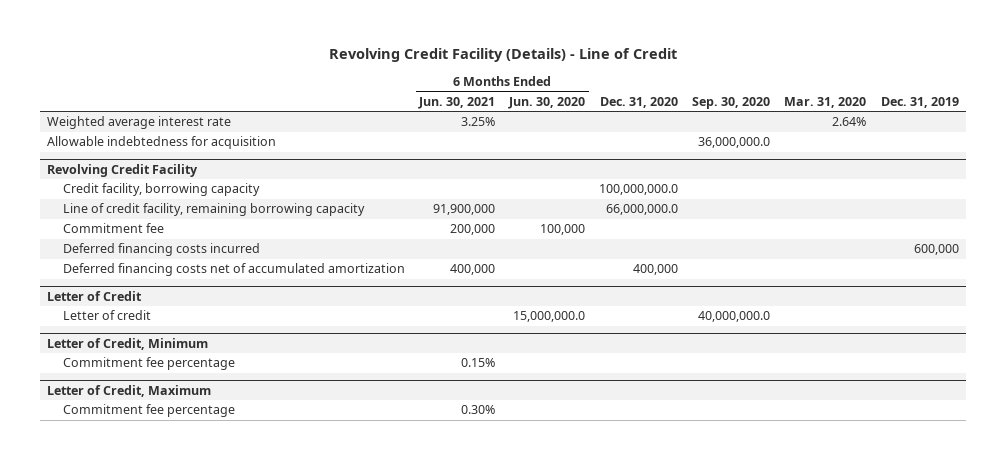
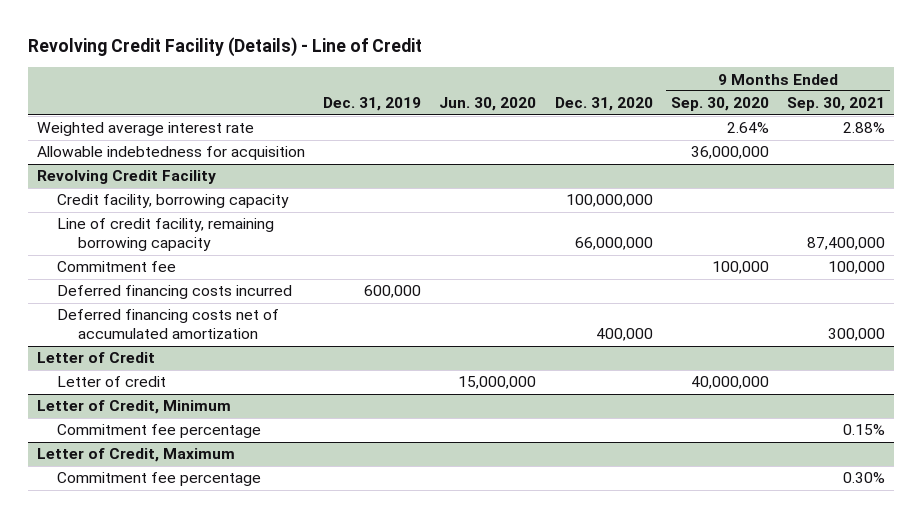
- | 6 Months Ended Jun. 30, 2021 | 6 Months Ended Jun. 30, 2020 | Dec. 31, 2020 | Sep. 30, 2020 | Mar. 31, 2020 | Dec. 31, 2019
+ | Dec. 31, 2019 | Jun. 30, 2020 | Dec. 31, 2020 | 9 Months Ended Sep. 30, 2020 | 9 Months Ended Sep. 30, 2021
@ Revolving Credit Facility
- Credit facility, borrowing capacity | | | 100,000,000.0 | | |
- Line of credit facility, remaining borrowing capacity | 91,900,000 | | 66,000,000.0 | | |
+ Credit facility, borrowing capacity | | | 100,000,000 | |
+ Line of credit facility, remaining borrowing capacity | | | 66,000,000 | | 87,400,000

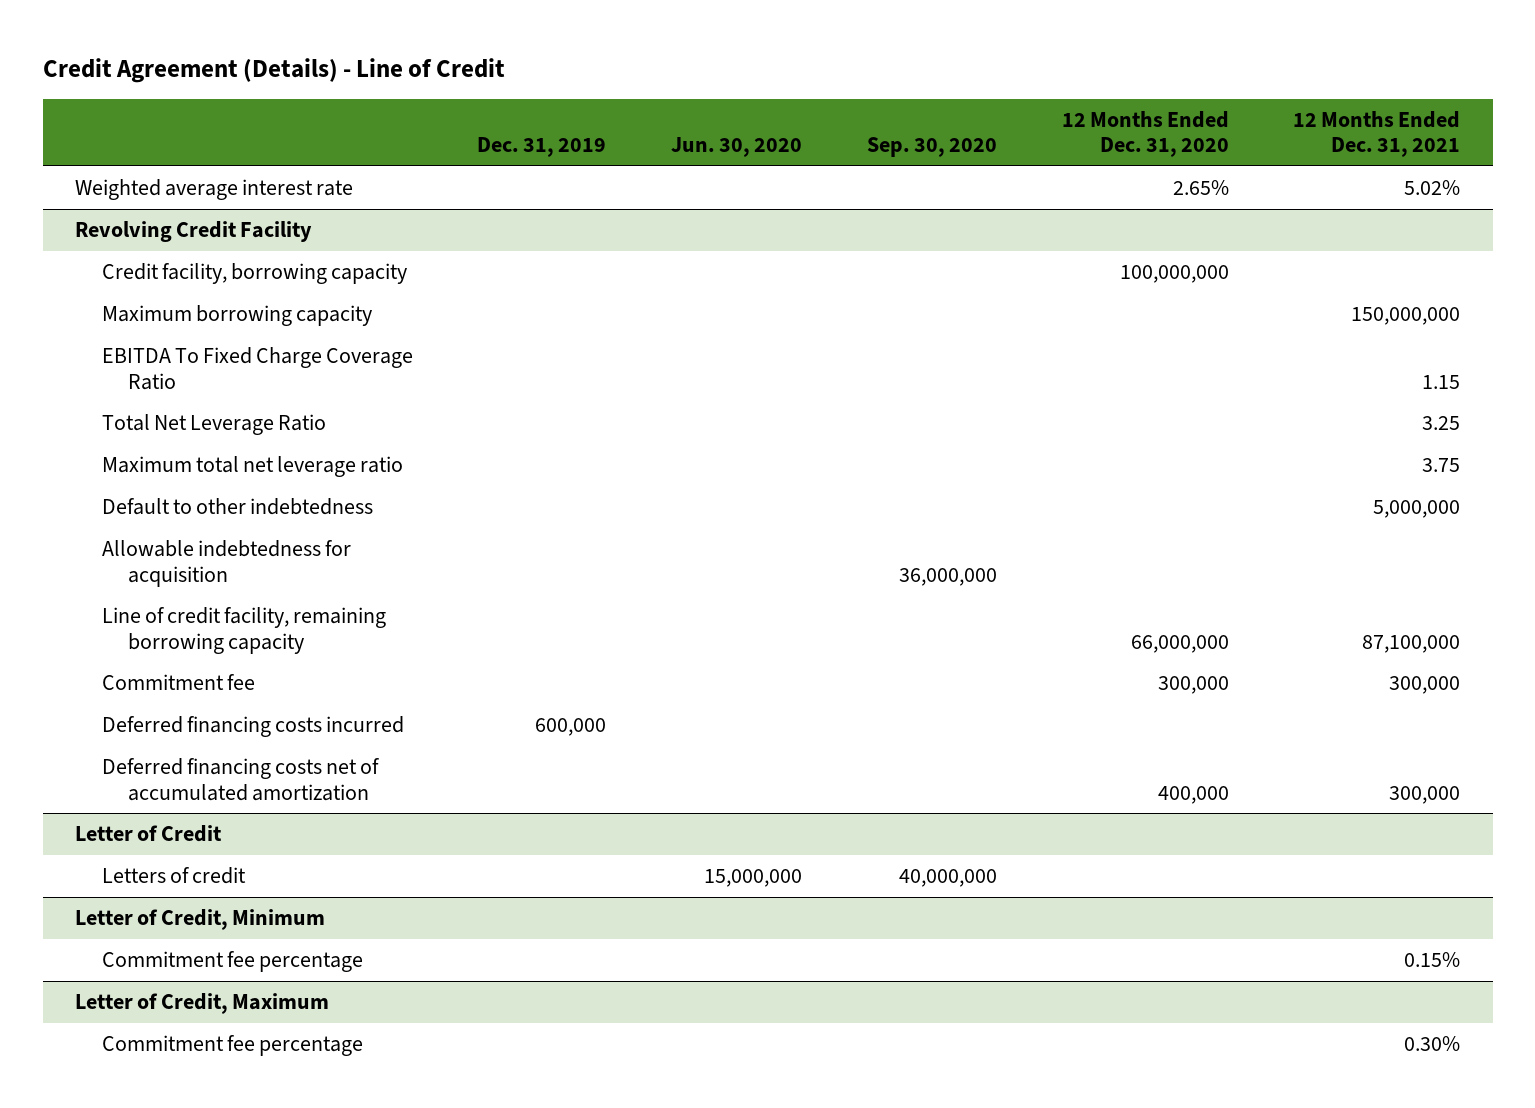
- Revolving Credit Facility (Details) - Line of Credit
+ Credit Agreement (Details) - Line of Credit
- | Dec. 31, 2019 | Jun. 30, 2020 | Dec. 31, 2020 | 9 Months Ended Sep. 30, 2020 | 9 Months Ended Sep. 30, 2021
+ | Dec. 31, 2019 | Jun. 30, 2020 | Sep. 30, 2020 | 12 Months Ended Dec. 31, 2020 | 12 Months Ended Dec. 31, 2021
- Allowable indebtedness for acquisition | | | | 36,000,000 |
@ Revolving Credit Facility
+ Maximum borrowing capacity | | | | | 150,000,000
+ EBITDA To Fixed Charge Coverage Ratio | | | | | 1.15
+ Total Net Leverage Ratio | | | | | 3.25
+ Maximum total net leverage ratio | | | | | 3.75
+ Default to other indebtedness | | | | | 5,000,000
+ Allowable indebtedness for acquisition | | | 36,000,000 | |
@ Letter of Credit
- Letter of credit | | 15,000,000 | | 40,000,000 |
+ Letters of credit | | 15,000,000 | 40,000,000 | |

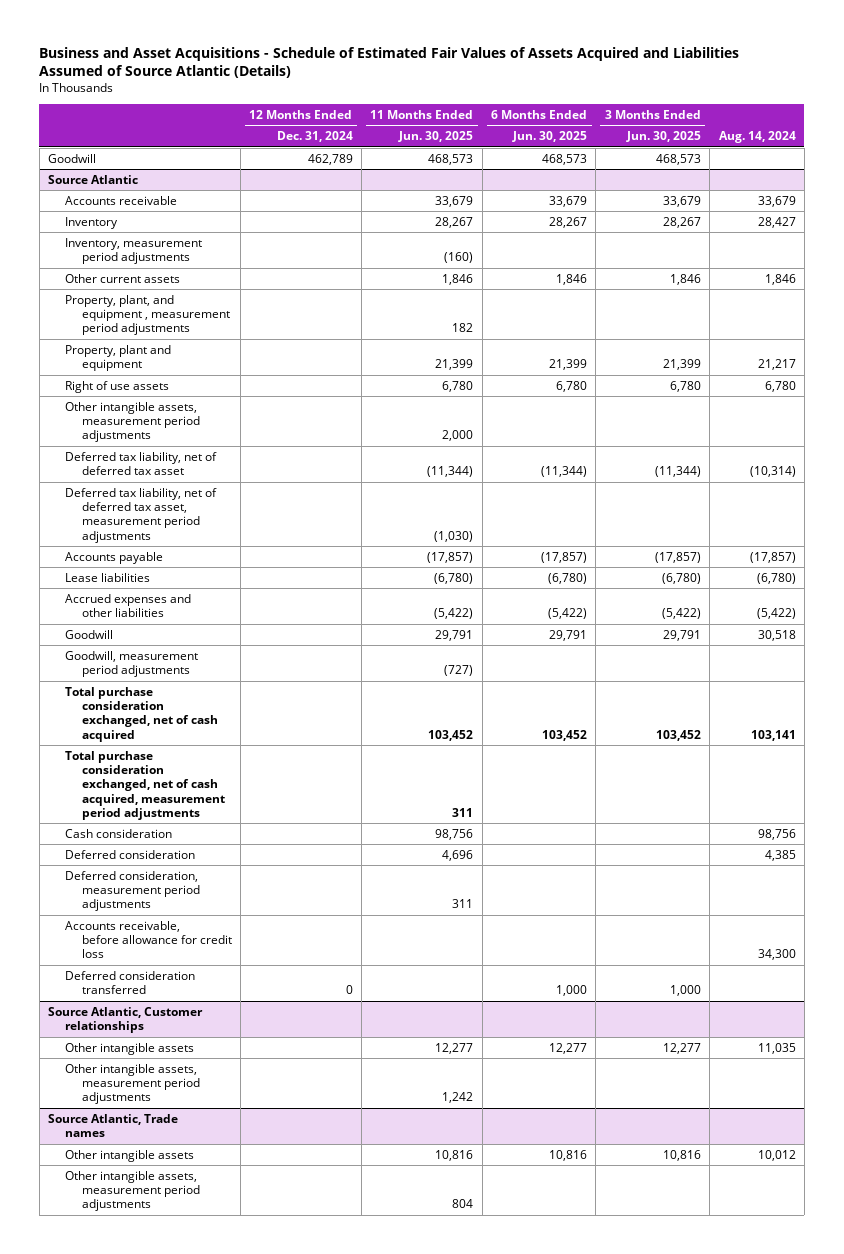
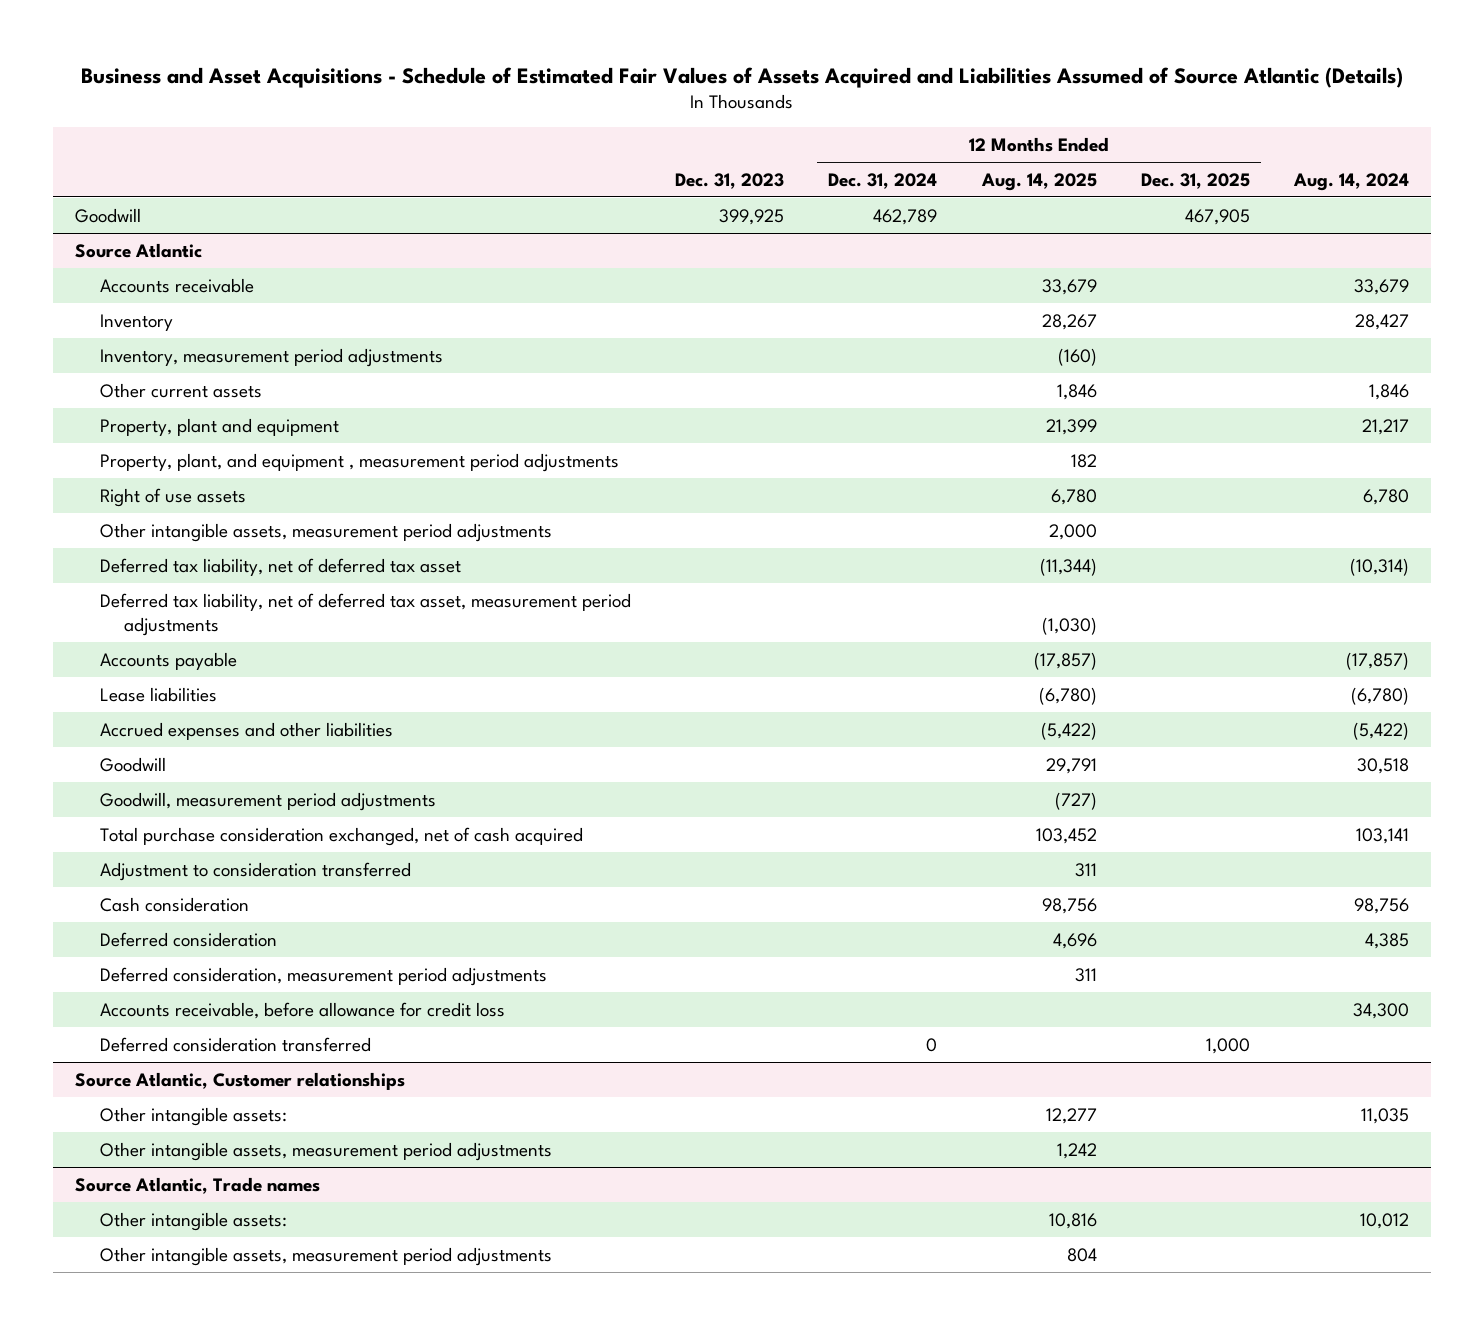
- | 12 Months Ended Dec. 31, 2024 | 11 Months Ended Jun. 30, 2025 | 6 Months Ended Jun. 30, 2025 | 3 Months Ended Jun. 30, 2025 | Aug. 14, 2024
+ | Dec. 31, 2023 | 12 Months Ended Dec. 31, 2024 | 12 Months Ended Aug. 14, 2025 | 12 Months Ended Dec. 31, 2025 | Aug. 14, 2024
@ Source Atlantic
moved down: Property, plant, and equipment , measurement period adjustments | | | 182 | |
- Total purchase consideration exchanged, net of cash acquired, measurement period adjustments | | 311 | | |
+ Adjustment to consideration transferred | | | 311 | |
@ Source Atlantic, Customer relationships
- Other intangible assets | | 12,277 | 12,277 | 12,277 | 11,035
+ Other intangible assets: | | | 12,277 | | 11,035
@ Source Atlantic, Trade names
- Other intangible assets | | 10,816 | 10,816 | 10,816 | 10,012
+ Other intangible assets: | | | 10,816 | | 10,012

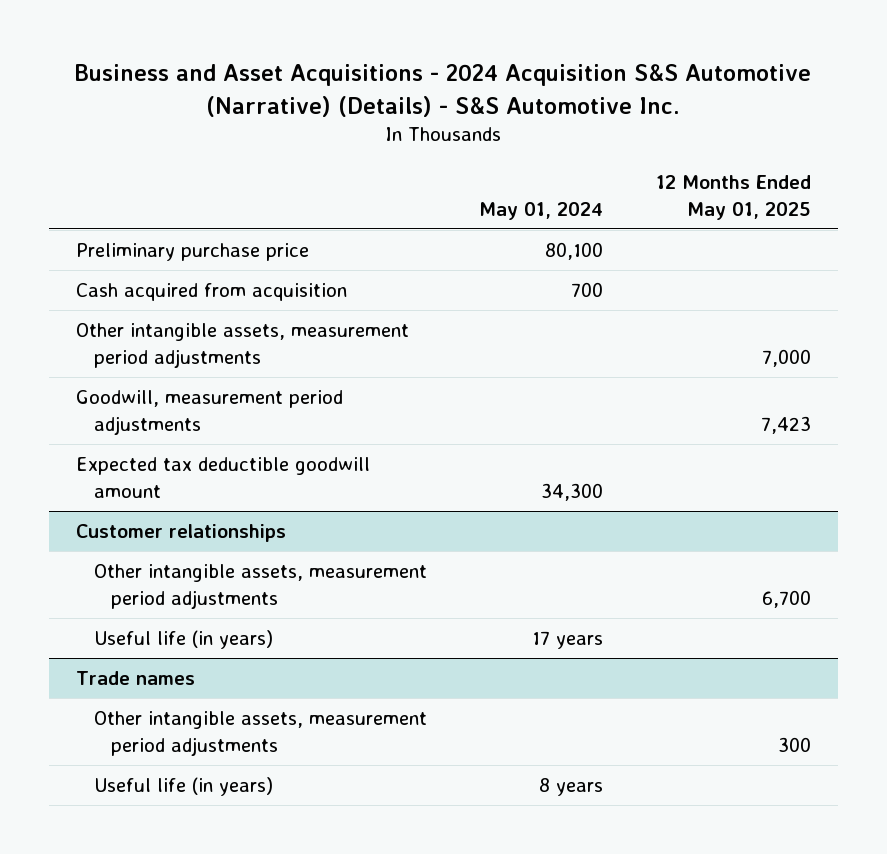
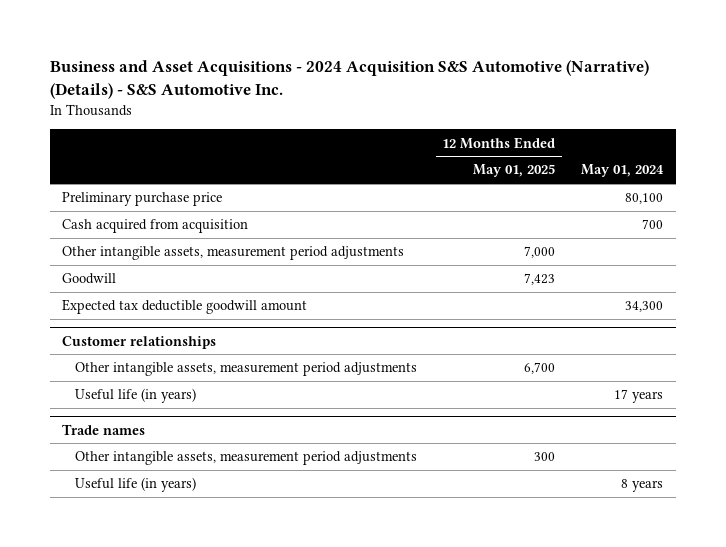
- | May 01, 2024 | 12 Months Ended May 01, 2025
+ | 12 Months Ended May 01, 2025 | May 01, 2024
- Goodwill, measurement period adjustments | | 7,423
+ Goodwill | 7,423 |

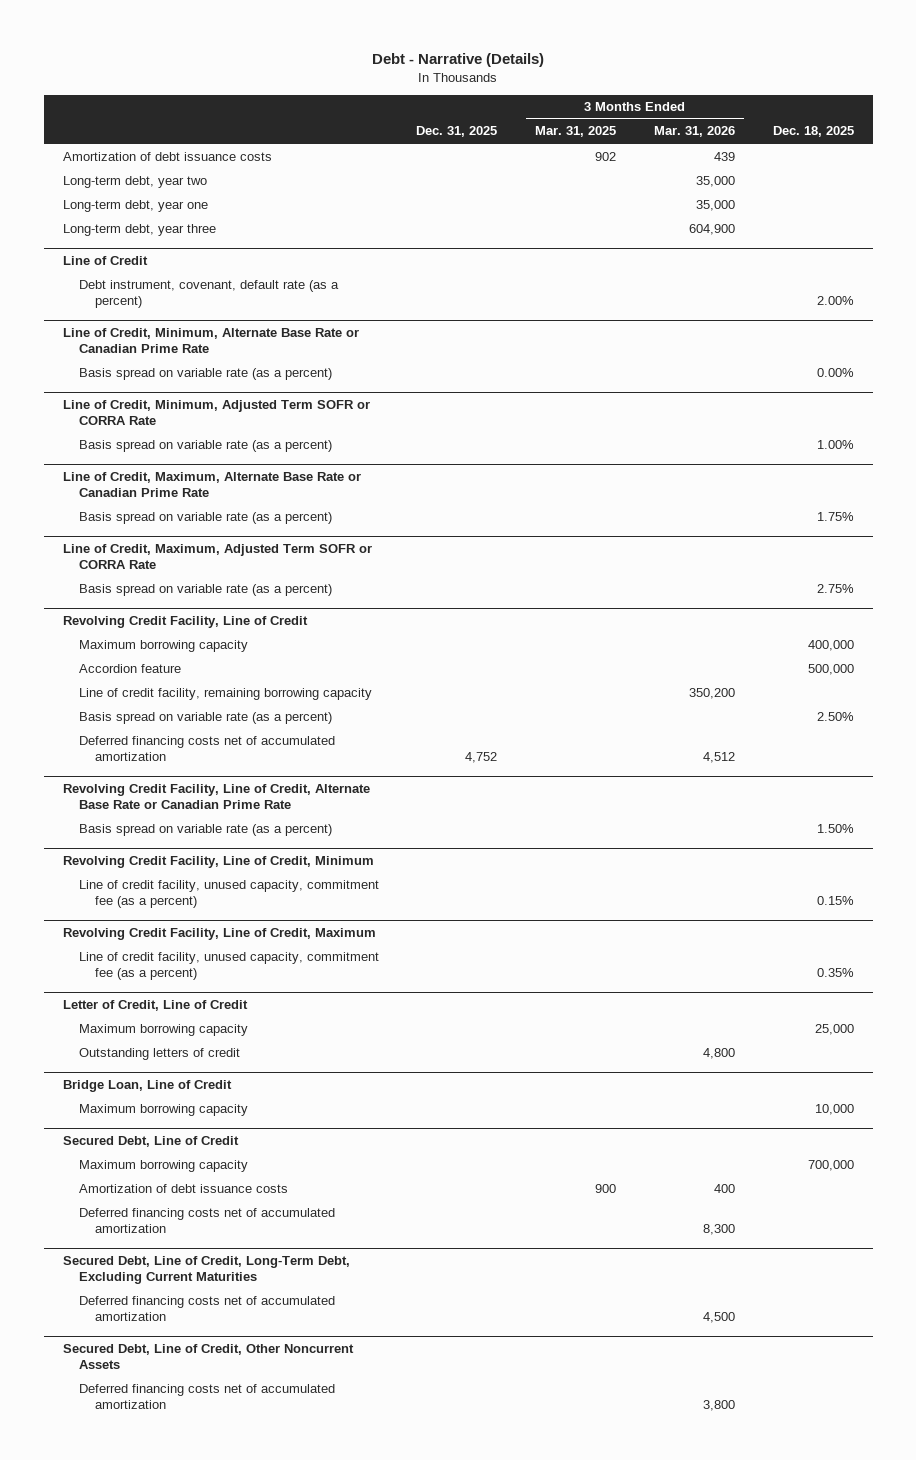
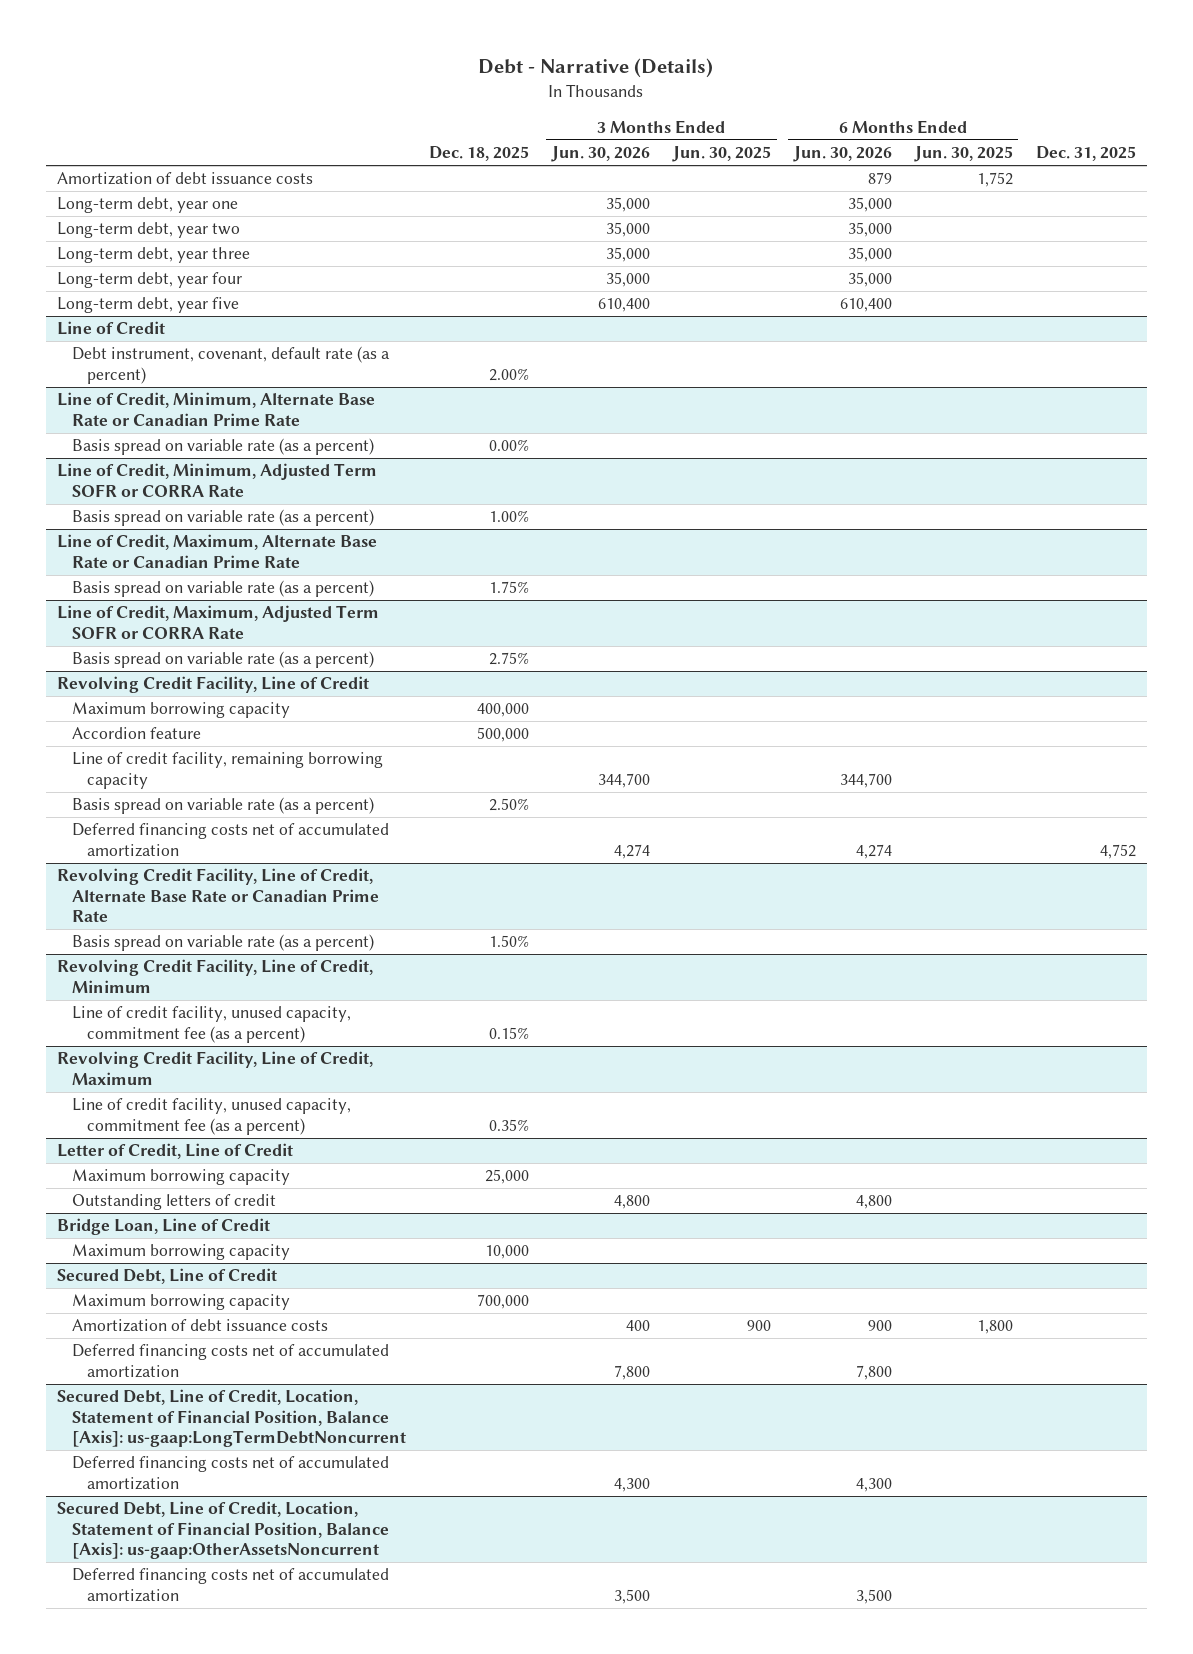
- | Dec. 31, 2025 | 3 Months Ended Mar. 31, 2025 | 3 Months Ended Mar. 31, 2026 | Dec. 18, 2025
+ | Dec. 18, 2025 | 3 Months Ended Jun. 30, 2026 | 3 Months Ended Jun. 30, 2025 | 6 Months Ended Jun. 30, 2026 | 6 Months Ended Jun. 30, 2025 | Dec. 31, 2025
moved down: Long-term debt, year two | | 35,000 | | 35,000 | |
+ Long-term debt, year four | | 35,000 | | 35,000 | |
+ Long-term debt, year five | | 610,400 | | 610,400 | |
- Secured Debt, Line of Credit, Long-Term Debt, Excluding Current Maturities
- Deferred financing costs net of accumulated amortization | | | 4,500 |
- Secured Debt, Line of Credit, Other Noncurrent Assets
- Deferred financing costs net of accumulated amortization | | | 3,800 |
+ Secured Debt, Line of Credit, Location, Statement of Financial Position, Balance [Axis]: us-gaap:LongTermDebtNoncurrent
+ Deferred financing costs net of accumulated amortization | | 4,300 | | 4,300 | |
+ Secured Debt, Line of Credit, Location, Statement of Financial Position, Balance [Axis]: us-gaap:OtherAssetsNoncurrent
+ Deferred financing costs net of accumulated amortization | | 3,500 | | 3,500 | |

